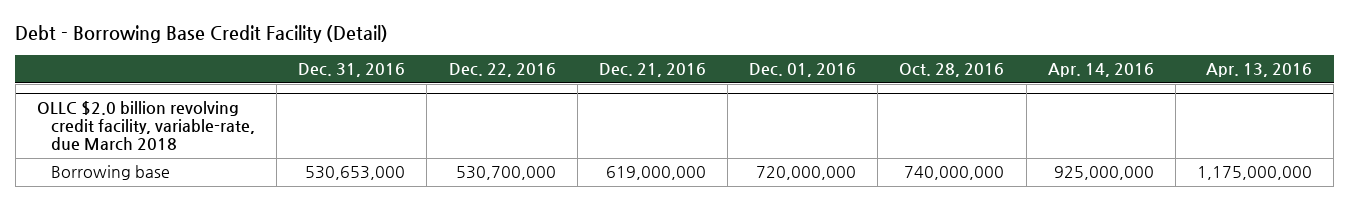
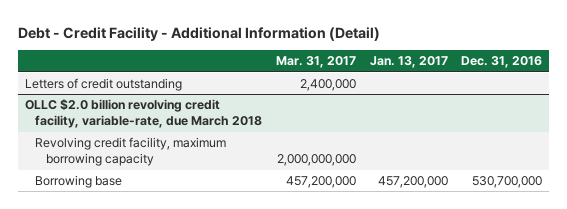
- Debt - Borrowing Base Credit Facility (Detail)
+ Debt - Credit Facility - Additional Information (Detail)
- | Dec. 31, 2016 | Dec. 22, 2016 | Dec. 21, 2016 | Dec. 01, 2016 | Oct. 28, 2016 | Apr. 14, 2016 | Apr. 13, 2016
+ | Mar. 31, 2017 | Jan. 13, 2017 | Dec. 31, 2016
+ Letters of credit outstanding | 2,400,000 | |
@ OLLC $2.0 billion revolving credit facility, variable-rate, due March 2018
- Borrowing base | 530,653,000 | 530,700,000 | 619,000,000 | 720,000,000 | 740,000,000 | 925,000,000 | 1,175,000,000
+ Revolving credit facility, maximum borrowing capacity | 2,000,000,000 | |
+ Borrowing base | 457,200,000 | 457,200,000 | 530,700,000

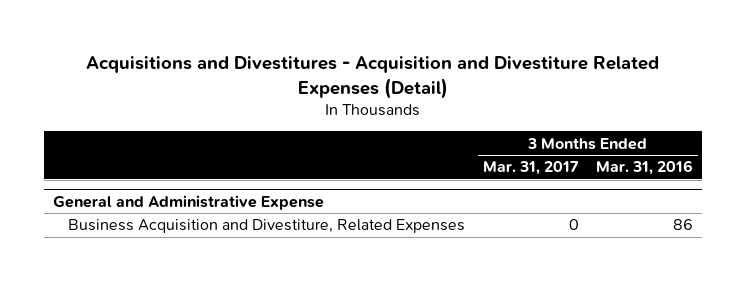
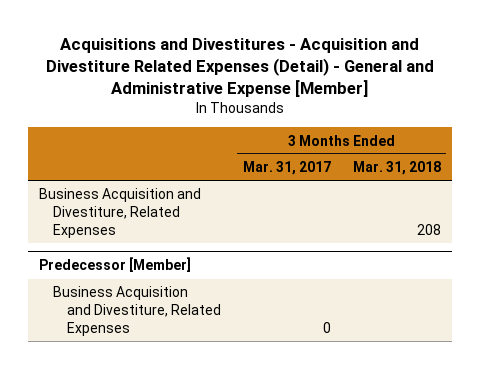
- Acquisitions and Divestitures - Acquisition and Divestiture Related Expenses (Detail)
+ Acquisitions and Divestitures - Acquisition and Divestiture Related Expenses (Detail) - General and Administrative Expense [Member]
- | 3 Months Ended Mar. 31, 2017 | 3 Months Ended Mar. 31, 2016
+ | 3 Months Ended Mar. 31, 2017 | 3 Months Ended Mar. 31, 2018
- General and Administrative Expense
+ Business Acquisition and Divestiture, Related Expenses | | 208
+ Predecessor [Member]

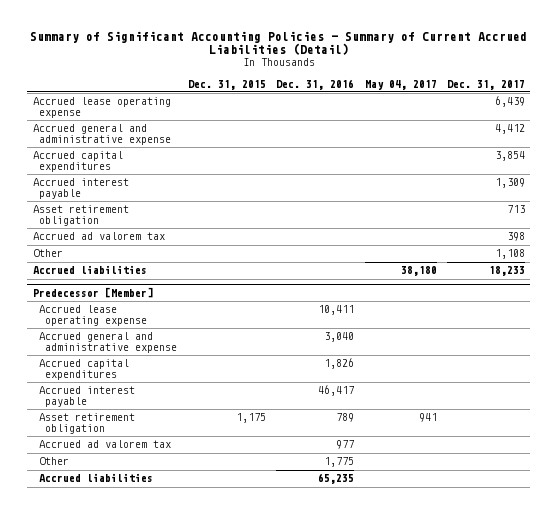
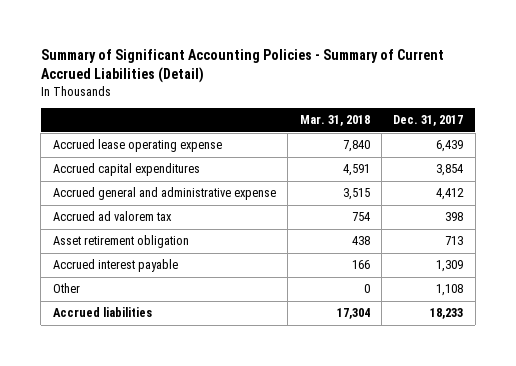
- | Dec. 31, 2015 | Dec. 31, 2016 | May 04, 2017 | Dec. 31, 2017
+ | Mar. 31, 2018 | Dec. 31, 2017
moved down: Accrued general and administrative expense | 3,515 | 4,412
moved down: Asset retirement obligation | 438 | 713
moved down: Accrued interest payable | 166 | 1,309
- Predecessor [Member]
- Accrued lease operating expense | | 10,411 | |
- Accrued general and administrative expense | | 3,040 | |
- Accrued capital expenditures | | 1,826 | |
- Accrued interest payable | | 46,417 | |
- Asset retirement obligation | 1,175 | 789 | 941 |
- Accrued ad valorem tax | | 977 | |
- Other | | 1,775 | |
- Accrued liabilities | | 65,235 | |

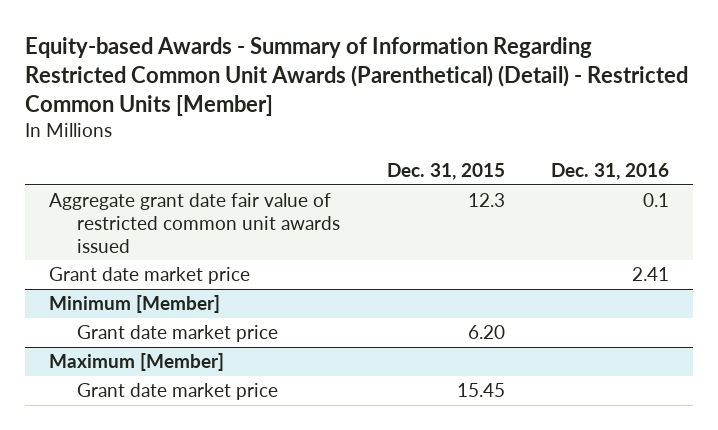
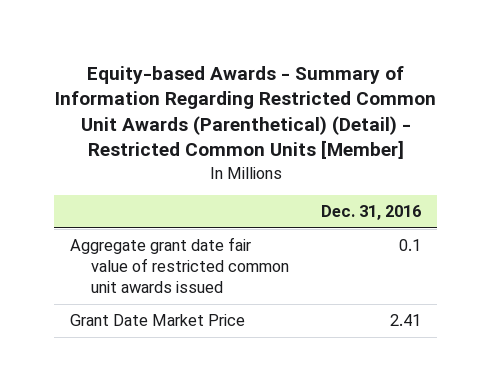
- | Dec. 31, 2015 | Dec. 31, 2016
+ | Dec. 31, 2016
- Grant date market price | | 2.41
- Minimum [Member]
- Grant date market price | 6.20 |
- Maximum [Member]
- Grant date market price | 15.45 |
+ Grant Date Market Price | 2.41

